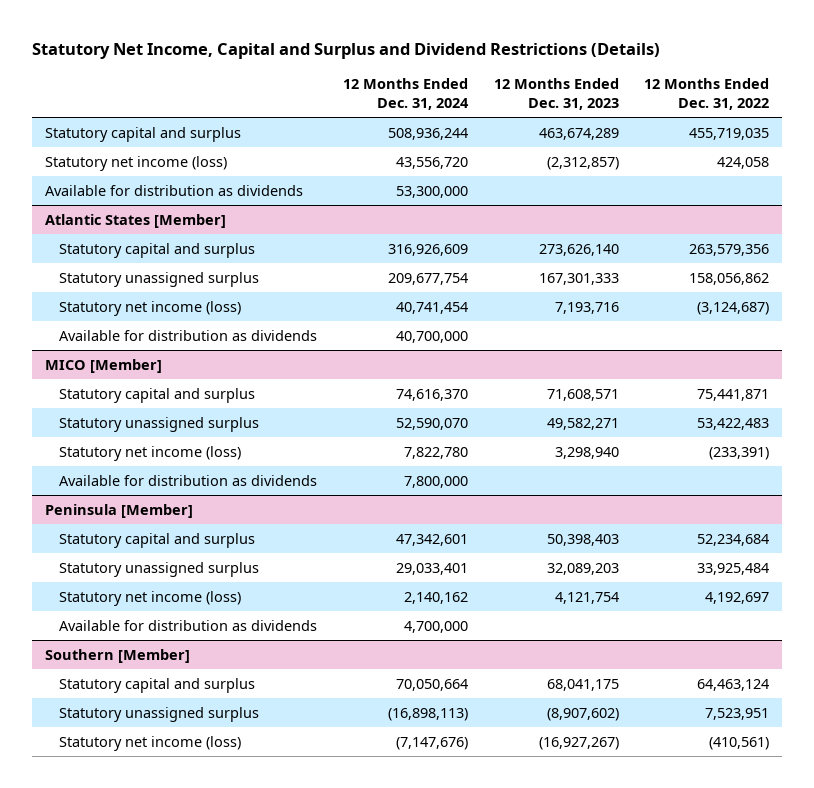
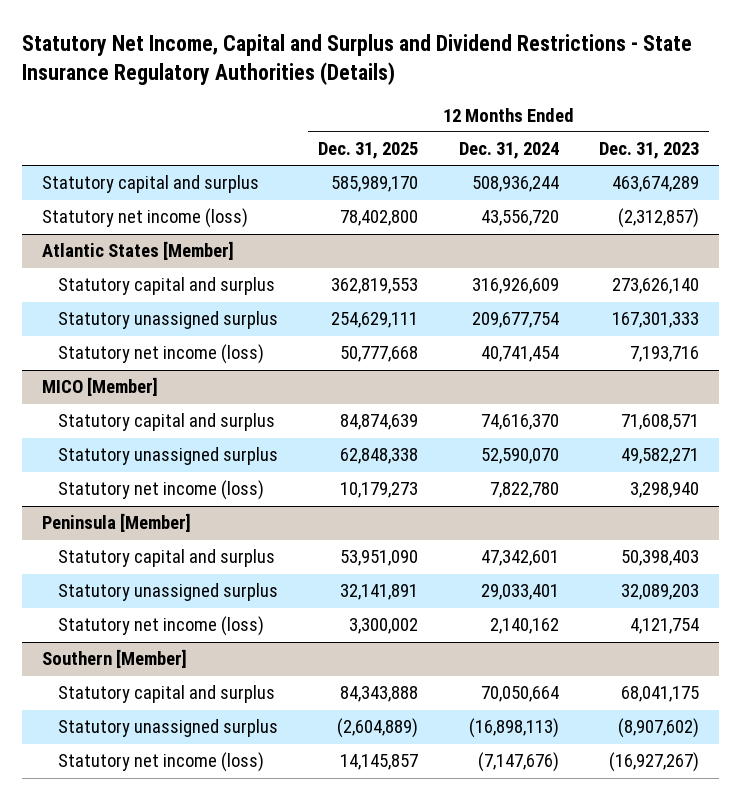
- Statutory Net Income, Capital and Surplus and Dividend Restrictions (Details)
+ Statutory Net Income, Capital and Surplus and Dividend Restrictions - State Insurance Regulatory Authorities (Details)
- | 12 Months Ended Dec. 31, 2024 | 12 Months Ended Dec. 31, 2023 | 12 Months Ended Dec. 31, 2022
+ | 12 Months Ended Dec. 31, 2025 | 12 Months Ended Dec. 31, 2024 | 12 Months Ended Dec. 31, 2023
- Available for distribution as dividends | 53,300,000 | |
@ Atlantic States [Member]
- Available for distribution as dividends | 40,700,000 | |
@ MICO [Member]
- Available for distribution as dividends | 7,800,000 | |
@ Peninsula [Member]
- Available for distribution as dividends | 4,700,000 | |

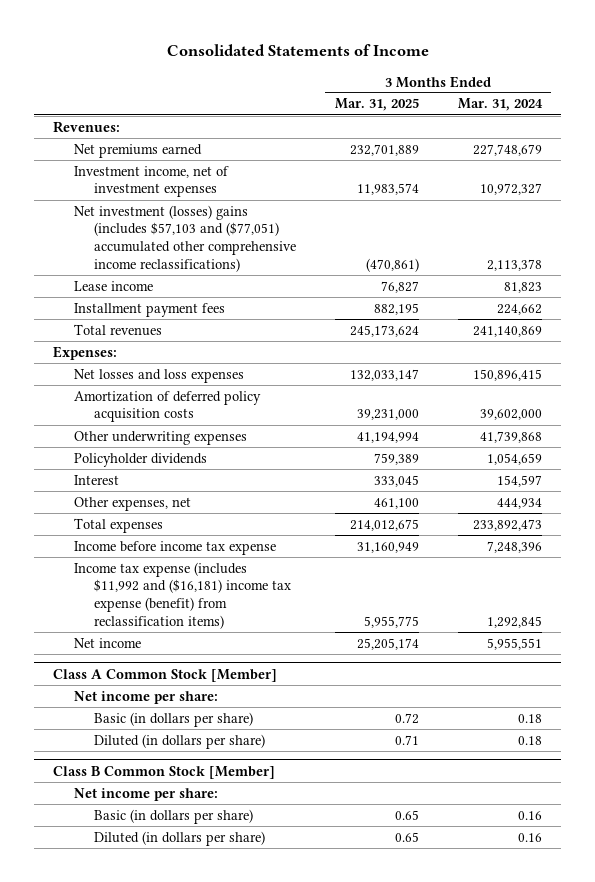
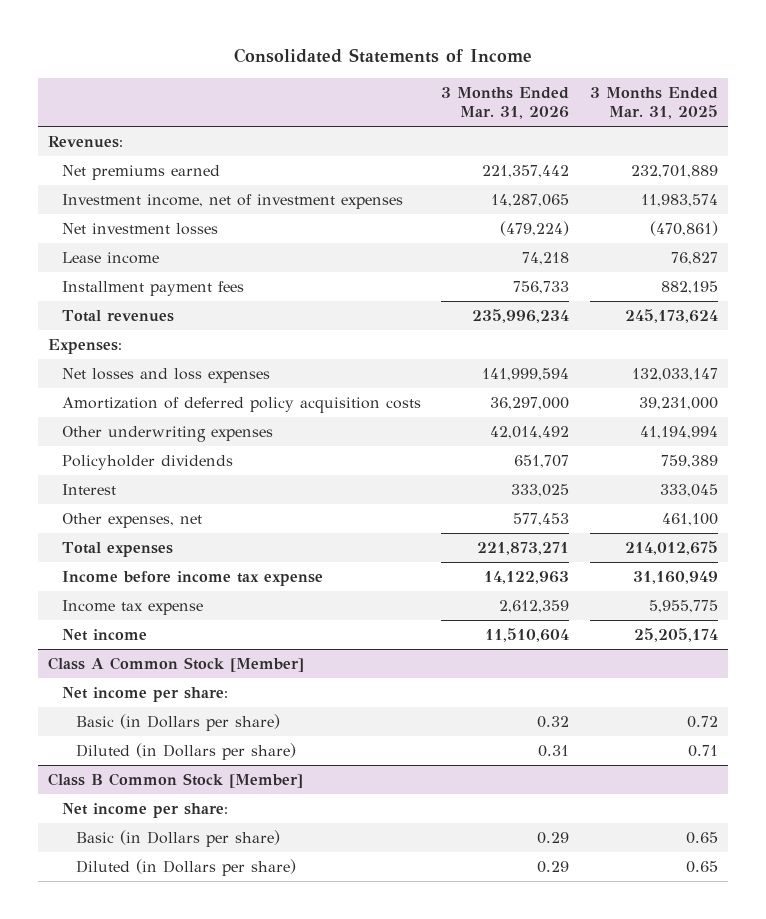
- | 3 Months Ended Mar. 31, 2025 | 3 Months Ended Mar. 31, 2024
+ | 3 Months Ended Mar. 31, 2026 | 3 Months Ended Mar. 31, 2025
- Net investment (losses) gains (includes $57,103 and ($77,051) accumulated other comprehensive income reclassifications) | (470,861) | 2,113,378
+ Net investment losses | (479,224) | (470,861)
- Income tax expense (includes $11,992 and ($16,181) income tax expense (benefit) from reclassification items) | 5,955,775 | 1,292,845
+ Income tax expense | 2,612,359 | 5,955,775
@ Class A Common Stock [Member]
- Basic (in dollars per share) | 0.72 | 0.18
- Diluted (in dollars per share) | 0.71 | 0.18
+ Basic (in Dollars per share) | 0.32 | 0.72
+ Diluted (in Dollars per share) | 0.31 | 0.71
@ Class B Common Stock [Member]
- Basic (in dollars per share) | 0.65 | 0.16
- Diluted (in dollars per share) | 0.65 | 0.16
+ Basic (in Dollars per share) | 0.29 | 0.65
+ Diluted (in Dollars per share) | 0.29 | 0.65

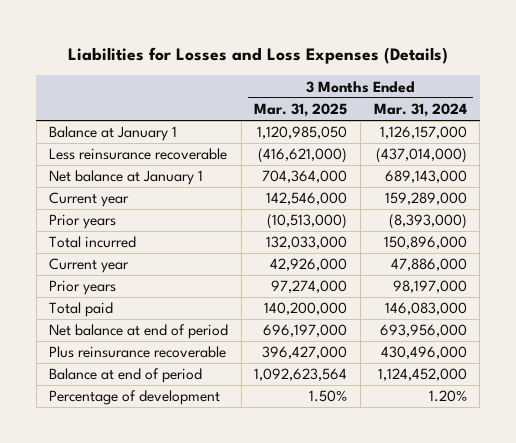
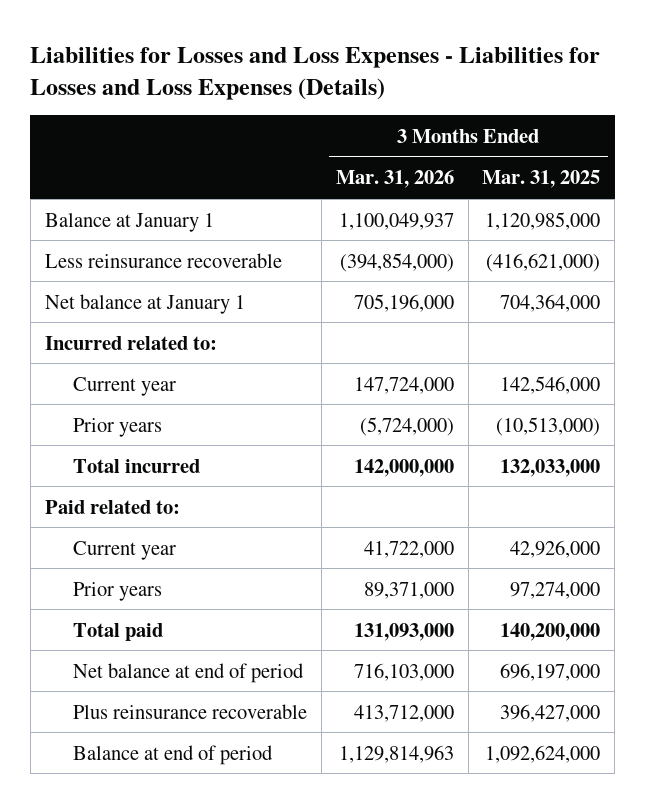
- Liabilities for Losses and Loss Expenses (Details)
+ Liabilities for Losses and Loss Expenses - Liabilities for Losses and Loss Expenses (Details)
- | 3 Months Ended Mar. 31, 2025 | 3 Months Ended Mar. 31, 2024
+ | 3 Months Ended Mar. 31, 2026 | 3 Months Ended Mar. 31, 2025
- Balance at January 1 | 1,120,985,050 | 1,126,157,000
+ Balance at January 1 | 1,100,049,937 | 1,120,985,000
+ Incurred related to:
+ Paid related to:
- Balance at end of period | 1,092,623,564 | 1,124,452,000
- Percentage of development | 1.50% | 1.20%
+ Balance at end of period | 1,129,814,963 | 1,092,624,000

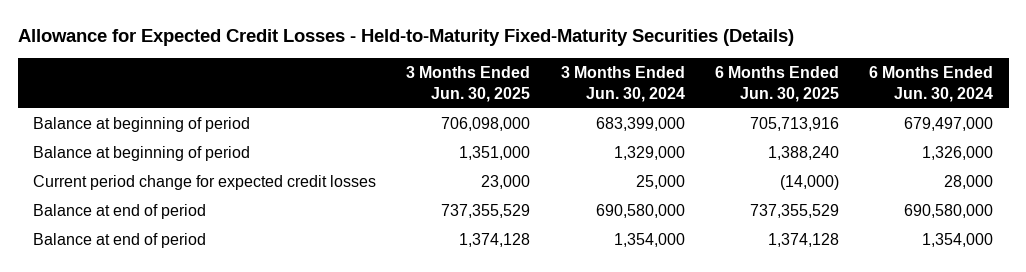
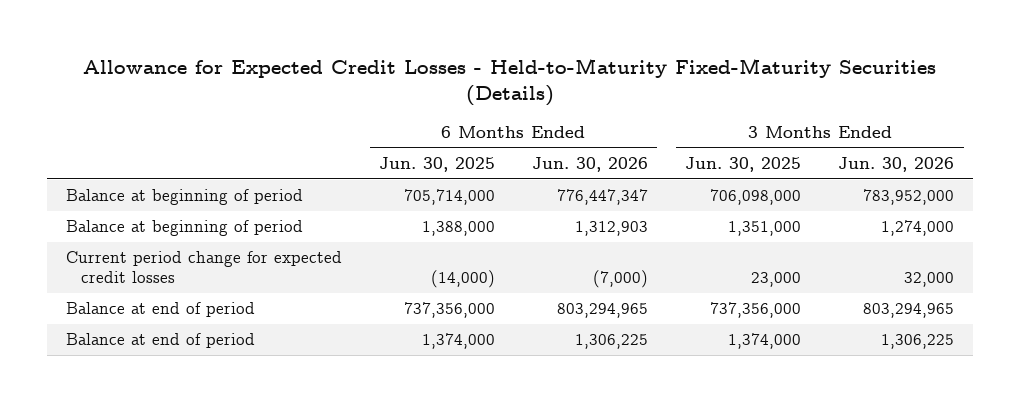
- | 3 Months Ended Jun. 30, 2025 | 3 Months Ended Jun. 30, 2024 | 6 Months Ended Jun. 30, 2025 | 6 Months Ended Jun. 30, 2024
+ | 6 Months Ended Jun. 30, 2025 | 6 Months Ended Jun. 30, 2026 | 3 Months Ended Jun. 30, 2025 | 3 Months Ended Jun. 30, 2026
- Balance at beginning of period | 706,098,000 | 683,399,000 | 705,713,916 | 679,497,000
- Balance at beginning of period | 1,351,000 | 1,329,000 | 1,388,240 | 1,326,000
+ Balance at beginning of period | 705,714,000 | 776,447,347 | 706,098,000 | 783,952,000
+ Balance at beginning of period | 1,388,000 | 1,312,903 | 1,351,000 | 1,274,000
- Balance at end of period | 737,355,529 | 690,580,000 | 737,355,529 | 690,580,000
- Balance at end of period | 1,374,128 | 1,354,000 | 1,374,128 | 1,354,000
+ Balance at end of period | 737,356,000 | 803,294,965 | 737,356,000 | 803,294,965
+ Balance at end of period | 1,374,000 | 1,306,225 | 1,374,000 | 1,306,225

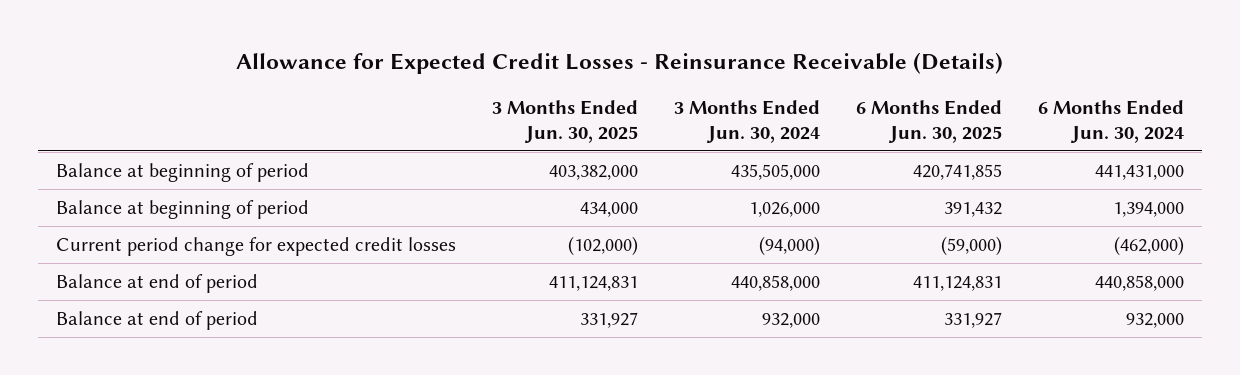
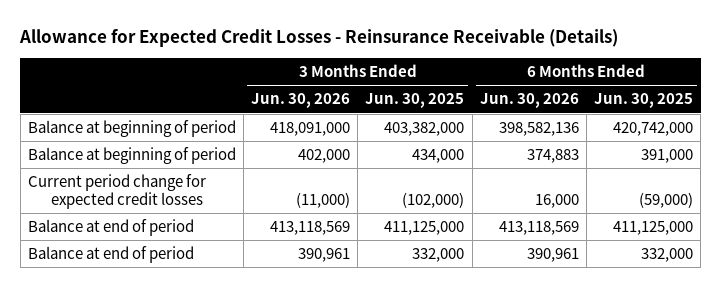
- | 3 Months Ended Jun. 30, 2025 | 3 Months Ended Jun. 30, 2024 | 6 Months Ended Jun. 30, 2025 | 6 Months Ended Jun. 30, 2024
+ | 3 Months Ended Jun. 30, 2026 | 3 Months Ended Jun. 30, 2025 | 6 Months Ended Jun. 30, 2026 | 6 Months Ended Jun. 30, 2025
- Balance at beginning of period | 403,382,000 | 435,505,000 | 420,741,855 | 441,431,000
- Balance at beginning of period | 434,000 | 1,026,000 | 391,432 | 1,394,000
+ Balance at beginning of period | 418,091,000 | 403,382,000 | 398,582,136 | 420,742,000
+ Balance at beginning of period | 402,000 | 434,000 | 374,883 | 391,000
- Balance at end of period | 411,124,831 | 440,858,000 | 411,124,831 | 440,858,000
- Balance at end of period | 331,927 | 932,000 | 331,927 | 932,000
+ Balance at end of period | 413,118,569 | 411,125,000 | 413,118,569 | 411,125,000
+ Balance at end of period | 390,961 | 332,000 | 390,961 | 332,000

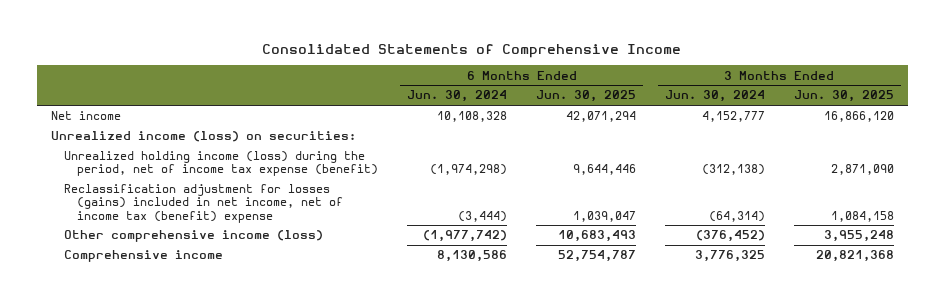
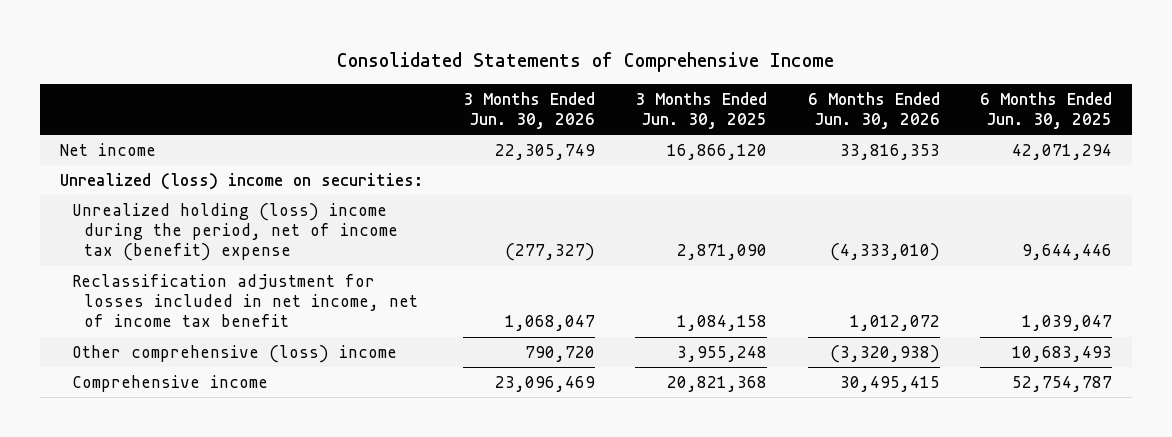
- | 6 Months Ended Jun. 30, 2024 | 6 Months Ended Jun. 30, 2025 | 3 Months Ended Jun. 30, 2024 | 3 Months Ended Jun. 30, 2025
+ | 3 Months Ended Jun. 30, 2026 | 3 Months Ended Jun. 30, 2025 | 6 Months Ended Jun. 30, 2026 | 6 Months Ended Jun. 30, 2025
- Unrealized income (loss) on securities:
- Unrealized holding income (loss) during the period, net of income tax expense (benefit) | (1,974,298) | 9,644,446 | (312,138) | 2,871,090
- Reclassification adjustment for losses (gains) included in net income, net of income tax (benefit) expense | (3,444) | 1,039,047 | (64,314) | 1,084,158
- Other comprehensive income (loss) | (1,977,742) | 10,683,493 | (376,452) | 3,955,248
+ Unrealized (loss) income on securities:
+ Unrealized holding (loss) income during the period, net of income tax (benefit) expense | (277,327) | 2,871,090 | (4,333,010) | 9,644,446
+ Reclassification adjustment for losses included in net income, net of income tax benefit | 1,068,047 | 1,084,158 | 1,012,072 | 1,039,047
+ Other comprehensive (loss) income | 790,720 | 3,955,248 | (3,320,938) | 10,683,493

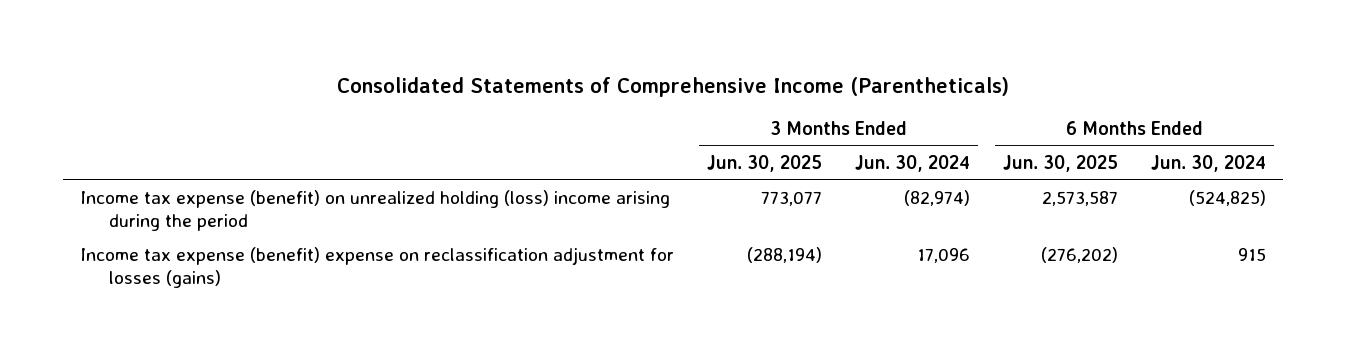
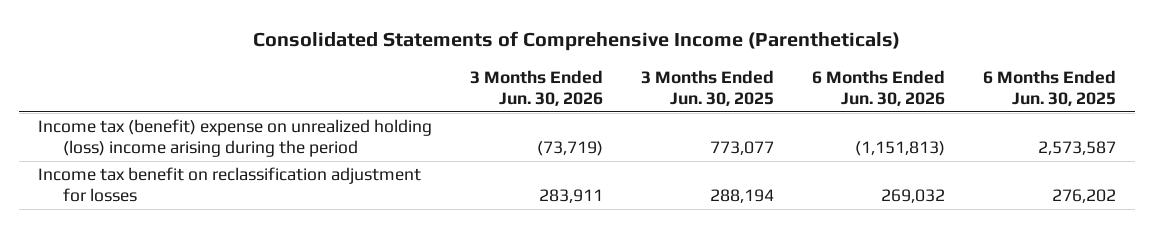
- | 3 Months Ended Jun. 30, 2025 | 3 Months Ended Jun. 30, 2024 | 6 Months Ended Jun. 30, 2025 | 6 Months Ended Jun. 30, 2024
+ | 3 Months Ended Jun. 30, 2026 | 3 Months Ended Jun. 30, 2025 | 6 Months Ended Jun. 30, 2026 | 6 Months Ended Jun. 30, 2025
- Income tax expense (benefit) on unrealized holding (loss) income arising during the period | 773,077 | (82,974) | 2,573,587 | (524,825)
- Income tax expense (benefit) expense on reclassification adjustment for losses (gains) | (288,194) | 17,096 | (276,202) | 915
+ Income tax (benefit) expense on unrealized holding (loss) income arising during the period | (73,719) | 773,077 | (1,151,813) | 2,573,587
+ Income tax benefit on reclassification adjustment for losses | 283,911 | 288,194 | 269,032 | 276,202

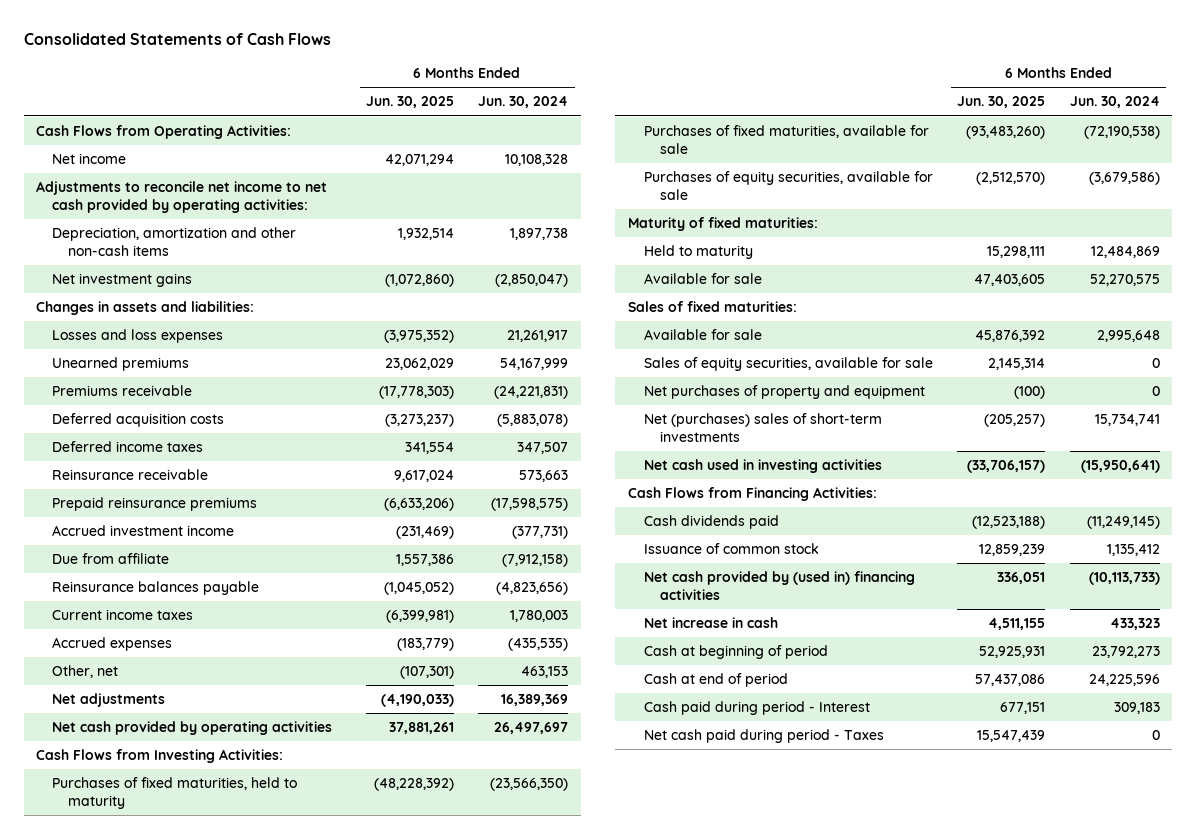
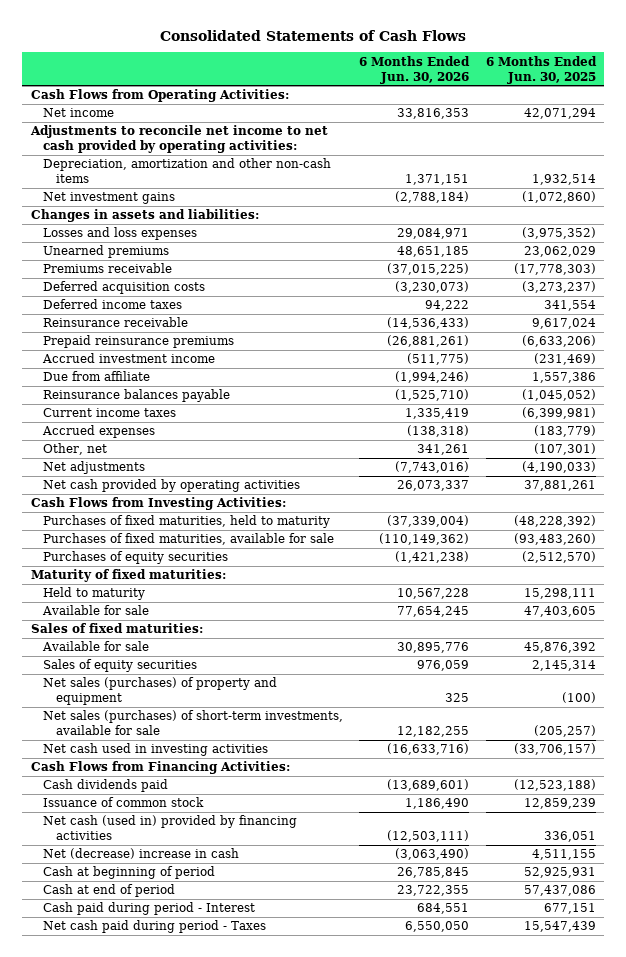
- | 6 Months Ended Jun. 30, 2025 | 6 Months Ended Jun. 30, 2024
+ | 6 Months Ended Jun. 30, 2026 | 6 Months Ended Jun. 30, 2025
- Purchases of equity securities, available for sale | (2,512,570) | (3,679,586)
+ Purchases of equity securities | (1,421,238) | (2,512,570)
- Sales of equity securities, available for sale | 2,145,314 | 0
- Net purchases of property and equipment | (100) | 0
- Net (purchases) sales of short-term investments | (205,257) | 15,734,741
+ Sales of equity securities | 976,059 | 2,145,314
+ Net sales (purchases) of property and equipment | 325 | (100)
+ Net sales (purchases) of short-term investments, available for sale | 12,182,255 | (205,257)
- Net cash provided by (used in) financing activities | 336,051 | (10,113,733)
- Net increase in cash | 4,511,155 | 433,323
+ Net cash (used in) provided by financing activities | (12,503,111) | 336,051
+ Net (decrease) increase in cash | (3,063,490) | 4,511,155

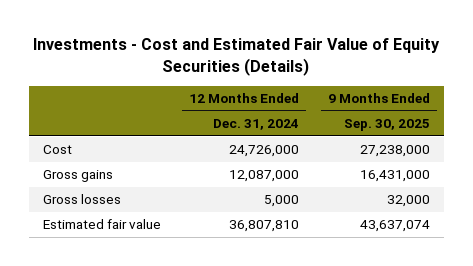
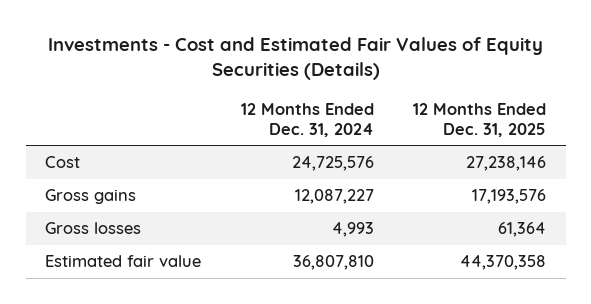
- Investments - Cost and Estimated Fair Value of Equity Securities (Details)
+ Investments - Cost and Estimated Fair Values of Equity Securities (Details)
- | 12 Months Ended Dec. 31, 2024 | 9 Months Ended Sep. 30, 2025
+ | 12 Months Ended Dec. 31, 2024 | 12 Months Ended Dec. 31, 2025
- Cost | 24,726,000 | 27,238,000
- Gross gains | 12,087,000 | 16,431,000
- Gross losses | 5,000 | 32,000
+ Cost | 24,725,576 | 27,238,146
+ Gross gains | 12,087,227 | 17,193,576
+ Gross losses | 4,993 | 61,364

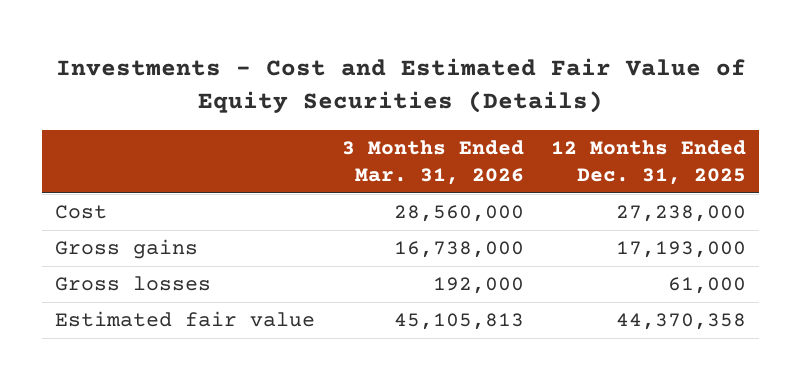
- Investments - Cost and Estimated Fair Values of Equity Securities (Details)
+ Investments - Cost and Estimated Fair Value of Equity Securities (Details)
- | 12 Months Ended Dec. 31, 2024 | 12 Months Ended Dec. 31, 2025
+ | 3 Months Ended Mar. 31, 2026 | 12 Months Ended Dec. 31, 2025
- Cost | 24,725,576 | 27,238,146
- Gross gains | 12,087,227 | 17,193,576
- Gross losses | 4,993 | 61,364
+ Cost | 28,560,000 | 27,238,000
+ Gross gains | 16,738,000 | 17,193,000
+ Gross losses | 192,000 | 61,000

